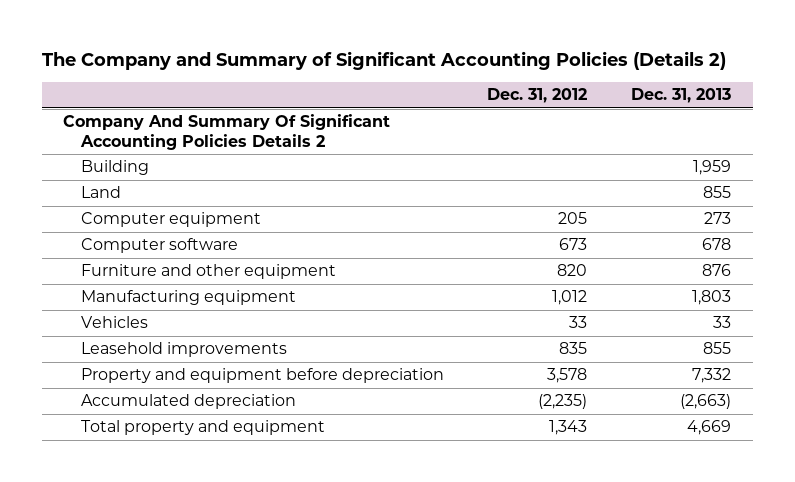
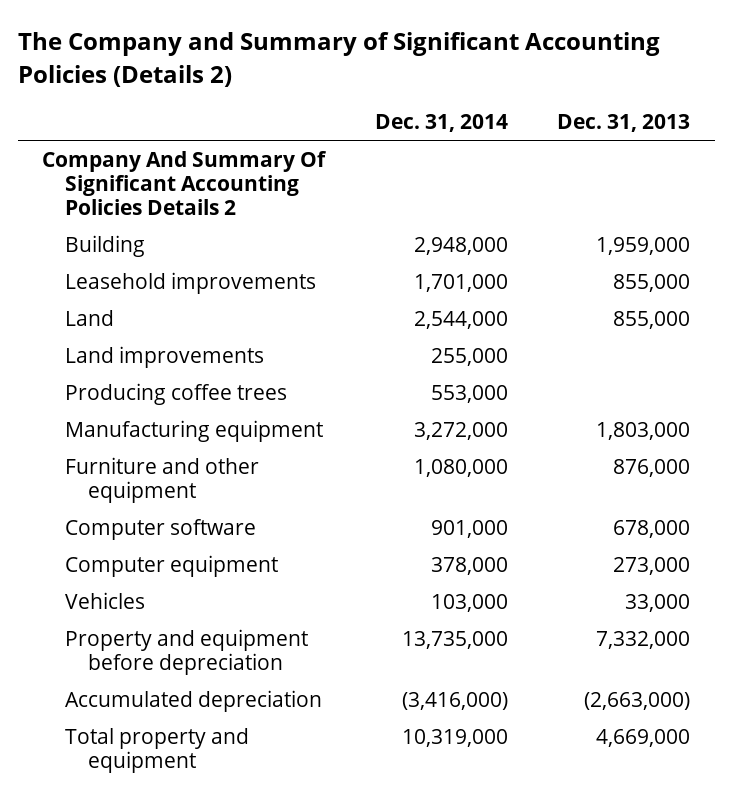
- | Dec. 31, 2012 | Dec. 31, 2013
+ | Dec. 31, 2014 | Dec. 31, 2013
- Building | | 1,959
- Land | | 855
- Computer equipment | 205 | 273
- Computer software | 673 | 678
- Furniture and other equipment | 820 | 876
- Manufacturing equipment | 1,012 | 1,803
- Vehicles | 33 | 33
- Leasehold improvements | 835 | 855
- Property and equipment before depreciation | 3,578 | 7,332
- Accumulated depreciation | (2,235) | (2,663)
- Total property and equipment | 1,343 | 4,669
+ Building | 2,948,000 | 1,959,000
+ Leasehold improvements | 1,701,000 | 855,000
+ Land | 2,544,000 | 855,000
+ Land improvements | 255,000 |
+ Producing coffee trees | 553,000 |
+ Manufacturing equipment | 3,272,000 | 1,803,000
+ Furniture and other equipment | 1,080,000 | 876,000
+ Computer software | 901,000 | 678,000
+ Computer equipment | 378,000 | 273,000
+ Vehicles | 103,000 | 33,000
+ Property and equipment before depreciation | 13,735,000 | 7,332,000
+ Accumulated depreciation | (3,416,000) | (2,663,000)
+ Total property and equipment | 10,319,000 | 4,669,000

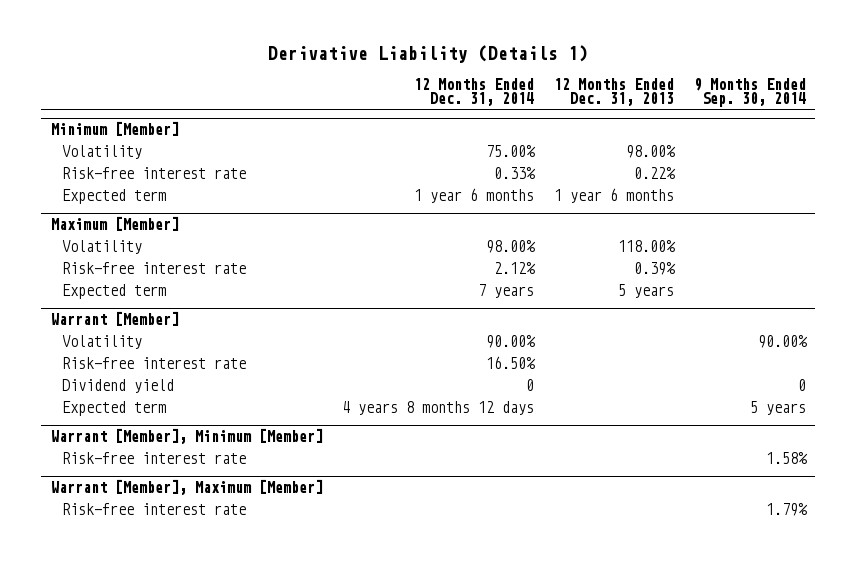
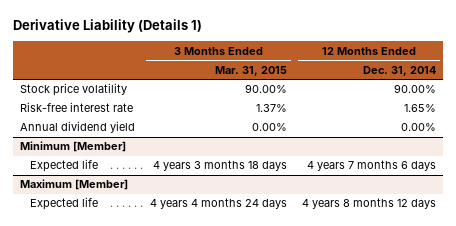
- | 12 Months Ended Dec. 31, 2014 | 12 Months Ended Dec. 31, 2013 | 9 Months Ended Sep. 30, 2014
+ | 3 Months Ended Mar. 31, 2015 | 12 Months Ended Dec. 31, 2014
+ Stock price volatility | 90.00% | 90.00%
+ Risk-free interest rate | 1.37% | 1.65%
+ Annual dividend yield | 0.00% | 0.00%
@ Minimum [Member]
- Volatility | 75.00% | 98.00% |
- Risk-free interest rate | 0.33% | 0.22% |
- Expected term | 1 year 6 months | 1 year 6 months |
+ Expected life | 4 years 3 months 18 days | 4 years 7 months 6 days
@ Maximum [Member]
- Volatility | 98.00% | 118.00% |
- Risk-free interest rate | 2.12% | 0.39% |
- Expected term | 7 years | 5 years |
- Warrant [Member]
- Volatility | 90.00% | | 90.00%
- Risk-free interest rate | 16.50% | |
- Dividend yield | 0 | | 0
- Expected term | 4 years 8 months 12 days | | 5 years
- Warrant [Member], Minimum [Member]
- Risk-free interest rate | | | 1.58%
- Warrant [Member], Maximum [Member]
- Risk-free interest rate | | | 1.79%
@ Maximum [Member]
+ Expected life | 4 years 4 months 24 days | 4 years 8 months 12 days

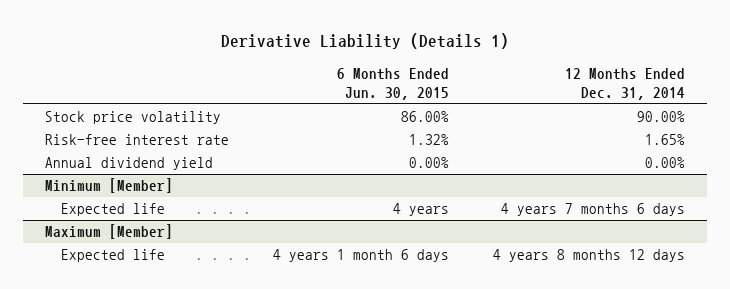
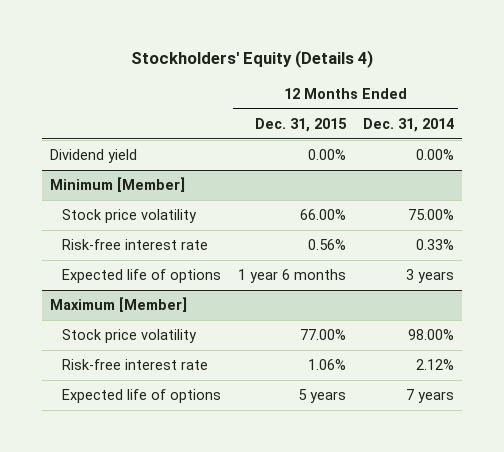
- Derivative Liability (Details 1)
+ Stockholders' Equity (Details 4)
- | 6 Months Ended Jun. 30, 2015 | 12 Months Ended Dec. 31, 2014
+ | 12 Months Ended Dec. 31, 2015 | 12 Months Ended Dec. 31, 2014
- Stock price volatility | 86.00% | 90.00%
- Risk-free interest rate | 1.32% | 1.65%
- Annual dividend yield | 0.00% | 0.00%
+ Dividend yield | 0.00% | 0.00%
@ Minimum [Member]
- Expected life | 4 years | 4 years 7 months 6 days
+ Stock price volatility | 66.00% | 75.00%
+ Risk-free interest rate | 0.56% | 0.33%
+ Expected life of options | 1 year 6 months | 3 years
@ Maximum [Member]
- Expected life | 4 years 1 month 6 days | 4 years 8 months 12 days
+ Stock price volatility | 77.00% | 98.00%
+ Risk-free interest rate | 1.06% | 2.12%
+ Expected life of options | 5 years | 7 years

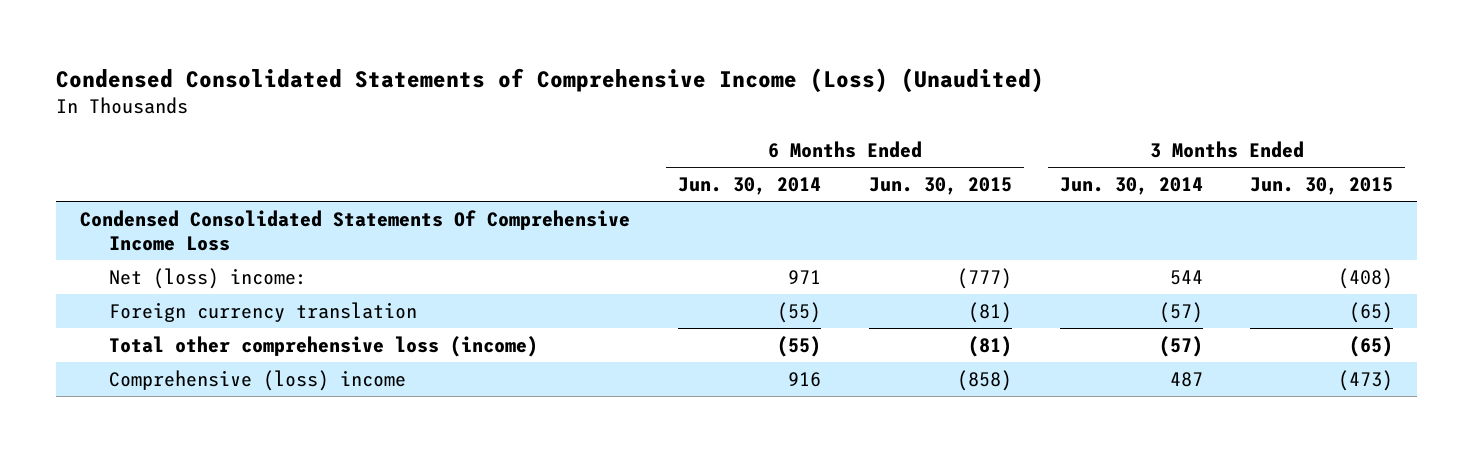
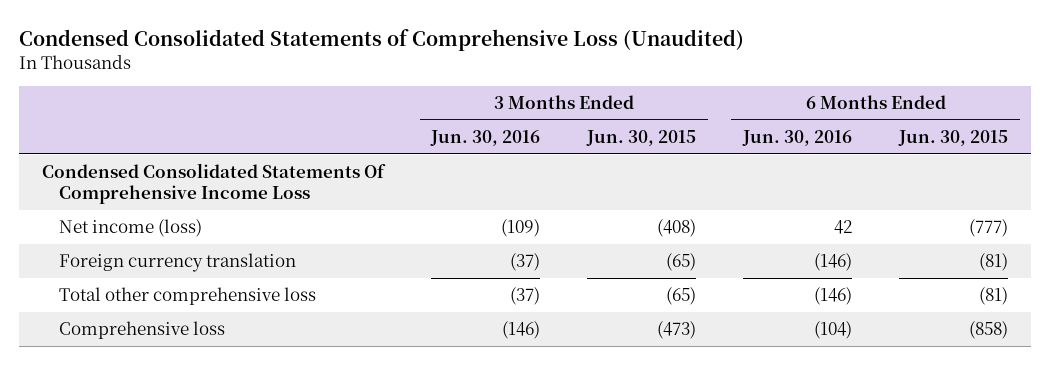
- Condensed Consolidated Statements of Comprehensive Income (Loss) (Unaudited)
+ Condensed Consolidated Statements of Comprehensive Loss (Unaudited)
- | 6 Months Ended Jun. 30, 2014 | 6 Months Ended Jun. 30, 2015 | 3 Months Ended Jun. 30, 2014 | 3 Months Ended Jun. 30, 2015
+ | 3 Months Ended Jun. 30, 2016 | 3 Months Ended Jun. 30, 2015 | 6 Months Ended Jun. 30, 2016 | 6 Months Ended Jun. 30, 2015
- Net (loss) income: | 971 | (777) | 544 | (408)
+ Net income (loss) | (109) | (408) | 42 | (777)
- Total other comprehensive loss (income) | (55) | (81) | (57) | (65)
- Comprehensive (loss) income | 916 | (858) | 487 | (473)
+ Total other comprehensive loss | (37) | (65) | (146) | (81)
+ Comprehensive loss | (146) | (473) | (104) | (858)

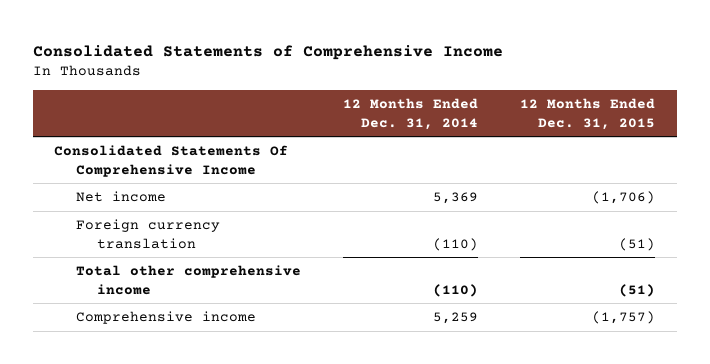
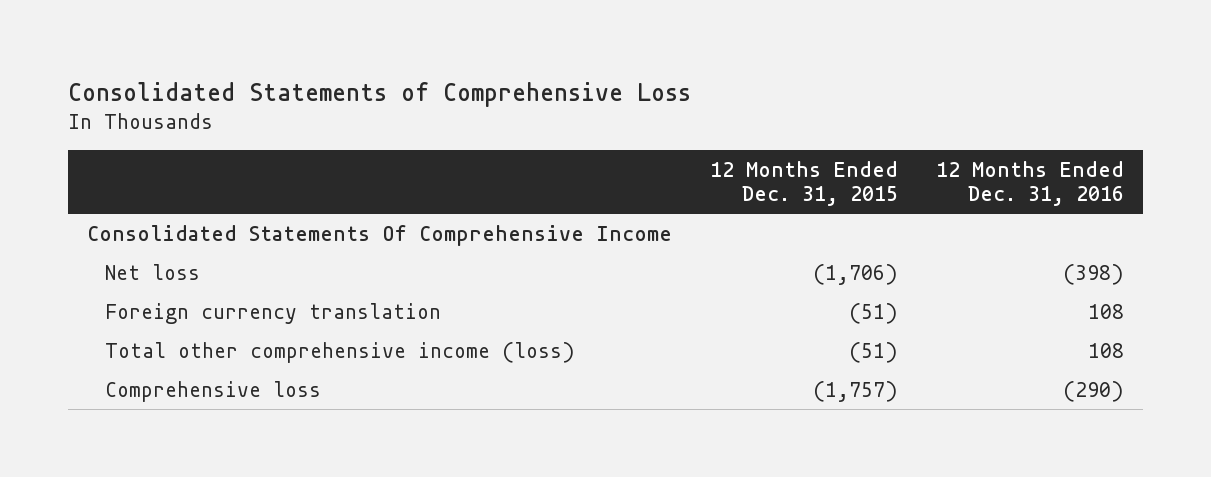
- Consolidated Statements of Comprehensive Income
+ Consolidated Statements of Comprehensive Loss
- | 12 Months Ended Dec. 31, 2014 | 12 Months Ended Dec. 31, 2015
+ | 12 Months Ended Dec. 31, 2015 | 12 Months Ended Dec. 31, 2016
- Net income | 5,369 | (1,706)
+ Net loss | (1,706) | (398)
- Total other comprehensive income | (110) | (51)
- Comprehensive income | 5,259 | (1,757)
+ Total other comprehensive income (loss) | (51) | 108
+ Comprehensive loss | (1,757) | (290)

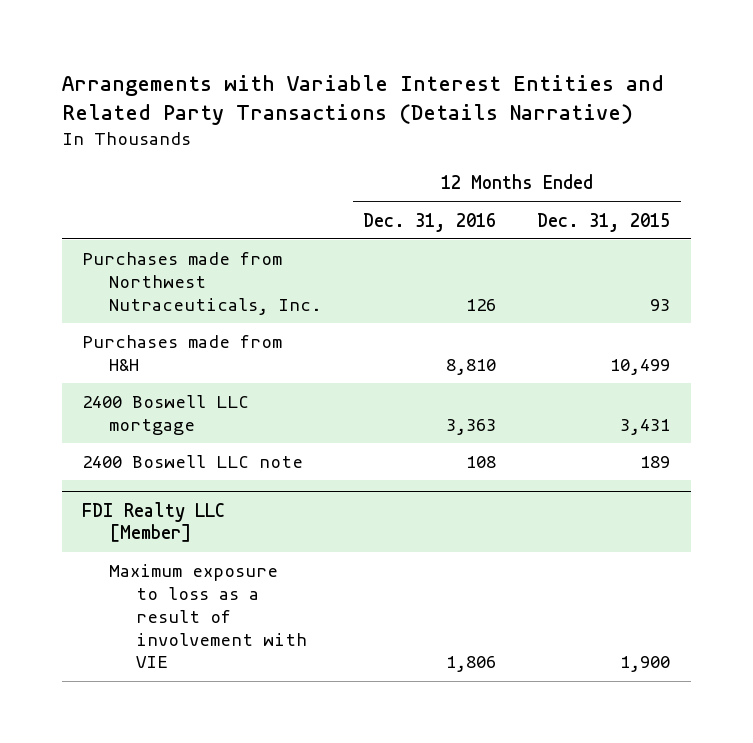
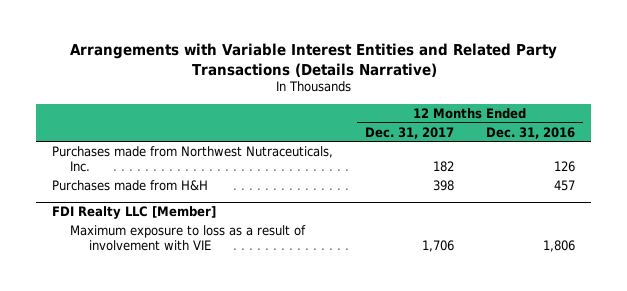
- | 12 Months Ended Dec. 31, 2016 | 12 Months Ended Dec. 31, 2015
+ | 12 Months Ended Dec. 31, 2017 | 12 Months Ended Dec. 31, 2016
- Purchases made from H&H | 8,810 | 10,499
- 2400 Boswell LLC mortgage | 3,363 | 3,431
- 2400 Boswell LLC note | 108 | 189
+ Purchases made from H&H | 398 | 457

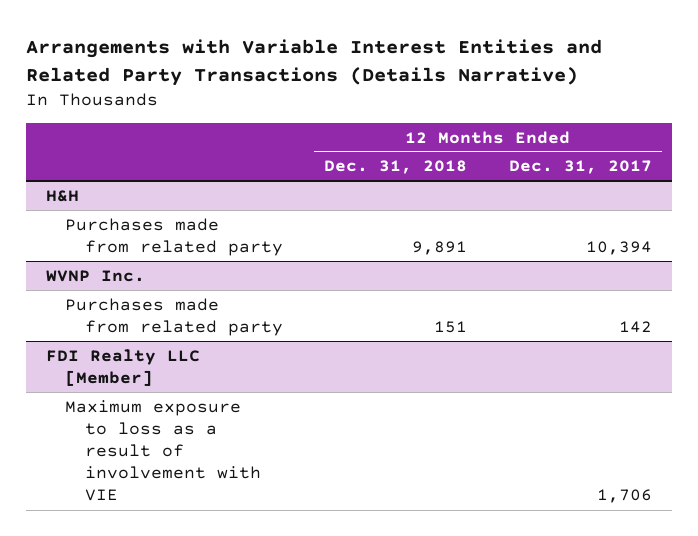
- | 12 Months Ended Dec. 31, 2017 | 12 Months Ended Dec. 31, 2016
+ | 12 Months Ended Dec. 31, 2018 | 12 Months Ended Dec. 31, 2017
- Purchases made from Northwest Nutraceuticals, Inc. | 182 | 126
- Purchases made from H&H | 398 | 457
+ H&H
+ Purchases made from related party | 9,891 | 10,394
+ WVNP Inc.
+ Purchases made from related party | 151 | 142

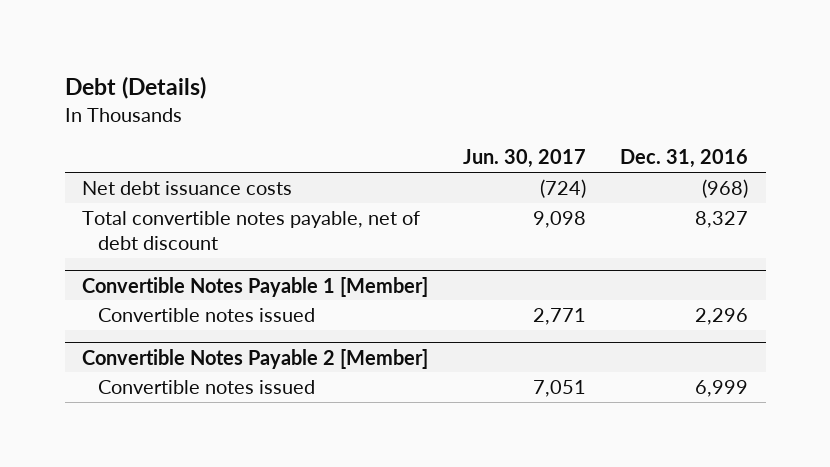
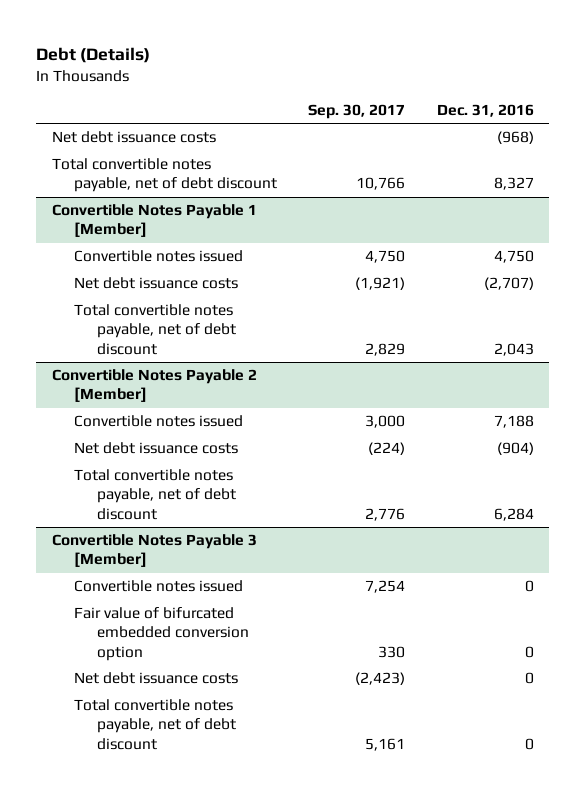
- | Jun. 30, 2017 | Dec. 31, 2016
+ | Sep. 30, 2017 | Dec. 31, 2016
@ Convertible Notes Payable 1 [Member]
- Convertible notes issued | 2,771 | 2,296
+ Convertible notes issued | 4,750 | 4,750
+ Net debt issuance costs | (1,921) | (2,707)
+ Total convertible notes payable, net of debt discount | 2,829 | 2,043
@ Convertible Notes Payable 2 [Member]
- Convertible notes issued | 7,051 | 6,999
+ Convertible notes issued | 3,000 | 7,188
+ Net debt issuance costs | (224) | (904)
+ Total convertible notes payable, net of debt discount | 2,776 | 6,284
+ Convertible Notes Payable 3 [Member]
+ Convertible notes issued | 7,254 | 0
+ Fair value of bifurcated embedded conversion option | 330 | 0
+ Net debt issuance costs | (2,423) | 0
+ Total convertible notes payable, net of debt discount | 5,161 | 0

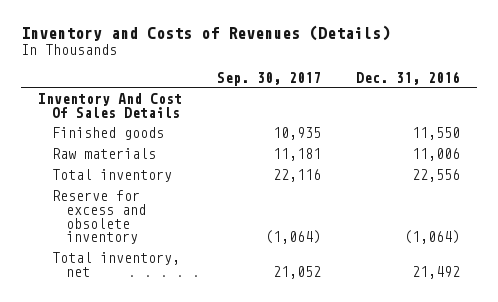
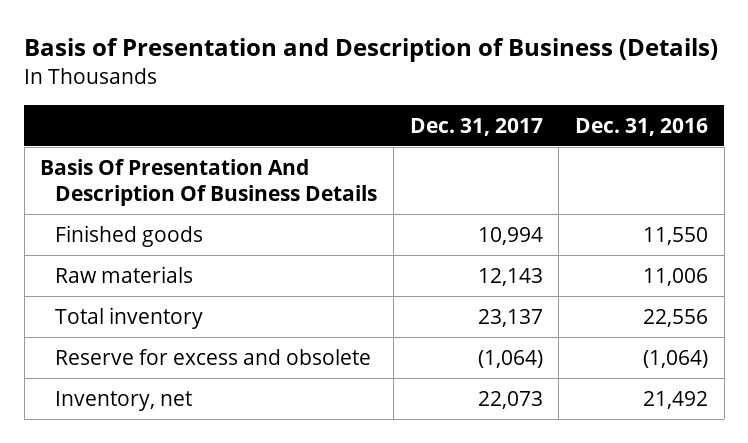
- Inventory and Costs of Revenues (Details)
+ Basis of Presentation and Description of Business (Details)
- | Sep. 30, 2017 | Dec. 31, 2016
+ | Dec. 31, 2017 | Dec. 31, 2016
- Inventory And Cost Of Sales Details
+ Basis Of Presentation And Description Of Business Details
- Reserve for excess and obsolete inventory | (1,064) | (1,064)
- Total inventory, net | 21,052 | 21,492
+ Reserve for excess and obsolete | (1,064) | (1,064)
+ Inventory, net | 22,073 | 21,492

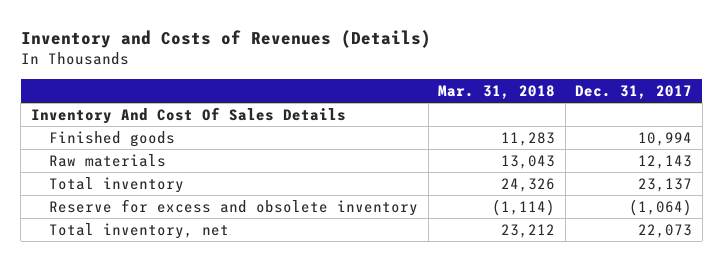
- Basis of Presentation and Description of Business (Details)
+ Inventory and Costs of Revenues (Details)
- | Dec. 31, 2017 | Dec. 31, 2016
+ | Mar. 31, 2018 | Dec. 31, 2017
- Basis Of Presentation And Description Of Business Details
+ Inventory And Cost Of Sales Details
- Reserve for excess and obsolete | (1,064) | (1,064)
- Inventory, net | 22,073 | 21,492
+ Reserve for excess and obsolete inventory | (1,114) | (1,064)
+ Total inventory, net | 23,212 | 22,073

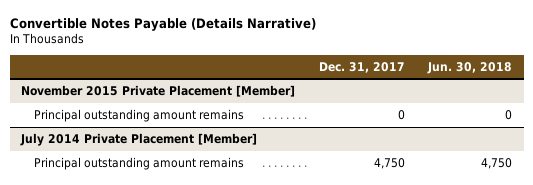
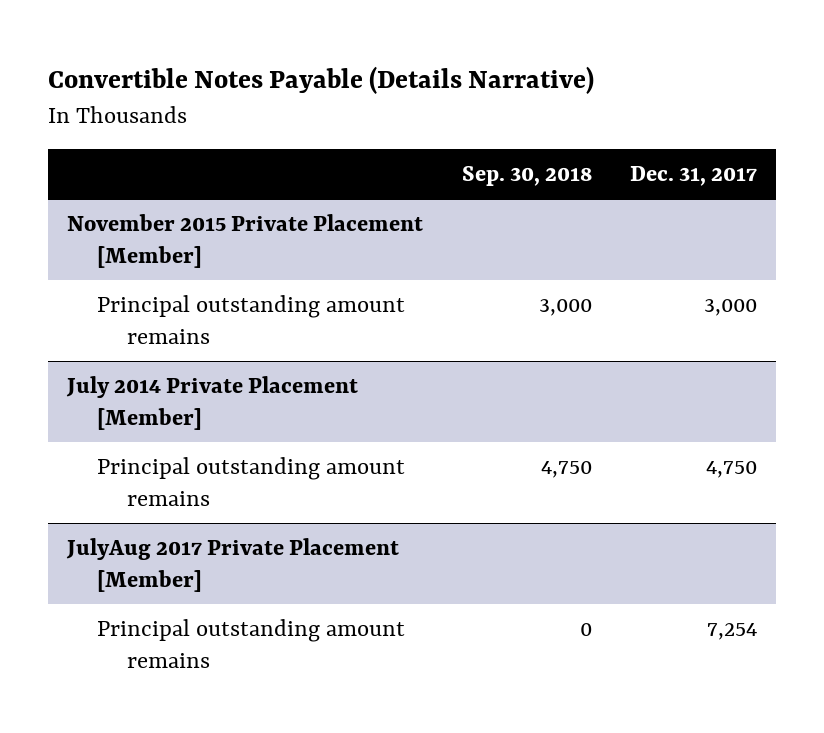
- | Dec. 31, 2017 | Jun. 30, 2018
+ | Sep. 30, 2018 | Dec. 31, 2017
@ November 2015 Private Placement [Member]
- Principal outstanding amount remains | 0 | 0
+ Principal outstanding amount remains | 3,000 | 3,000
+ JulyAug 2017 Private Placement [Member]
+ Principal outstanding amount remains | 0 | 7,254

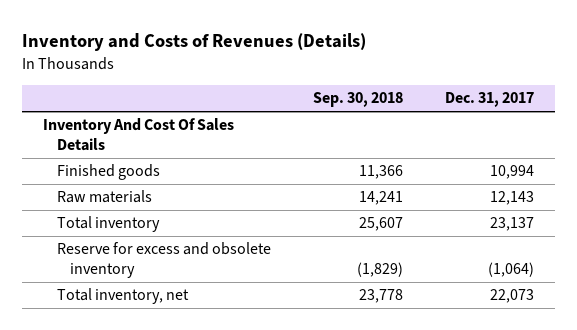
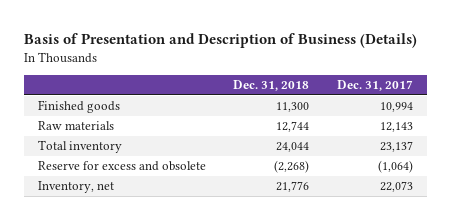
- Inventory and Costs of Revenues (Details)
+ Basis of Presentation and Description of Business (Details)
- | Sep. 30, 2018 | Dec. 31, 2017
+ | Dec. 31, 2018 | Dec. 31, 2017
- Inventory And Cost Of Sales Details
- Reserve for excess and obsolete inventory | (1,829) | (1,064)
- Total inventory, net | 23,778 | 22,073
+ Reserve for excess and obsolete | (2,268) | (1,064)
+ Inventory, net | 21,776 | 22,073

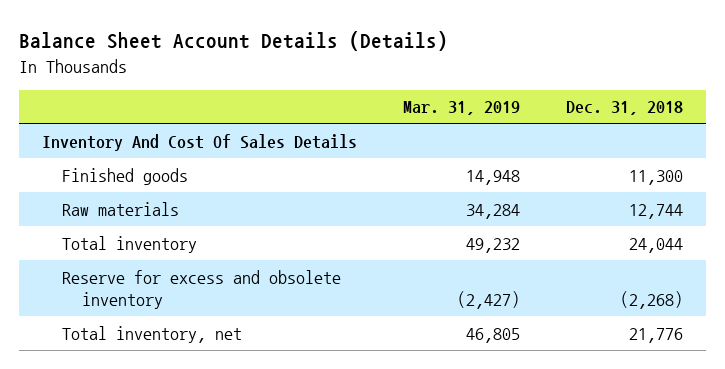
- Basis of Presentation and Description of Business (Details)
+ Balance Sheet Account Details (Details)
- | Dec. 31, 2018 | Dec. 31, 2017
+ | Mar. 31, 2019 | Dec. 31, 2018
+ Inventory And Cost Of Sales Details
- Reserve for excess and obsolete | (2,268) | (1,064)
- Inventory, net | 21,776 | 22,073
+ Reserve for excess and obsolete inventory | (2,427) | (2,268)
+ Total inventory, net | 46,805 | 21,776

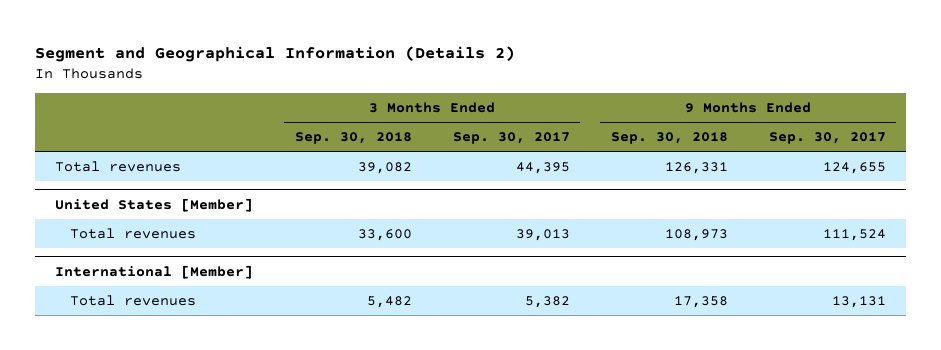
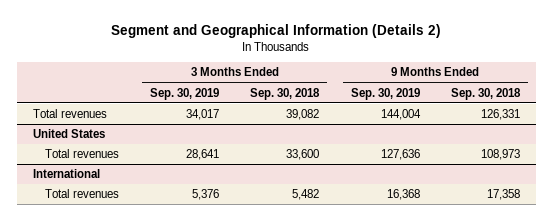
- | 3 Months Ended Sep. 30, 2018 | 3 Months Ended Sep. 30, 2017 | 9 Months Ended Sep. 30, 2018 | 9 Months Ended Sep. 30, 2017
+ | 3 Months Ended Sep. 30, 2019 | 3 Months Ended Sep. 30, 2018 | 9 Months Ended Sep. 30, 2019 | 9 Months Ended Sep. 30, 2018
- United States [Member]
+ United States
- International [Member]
+ International

